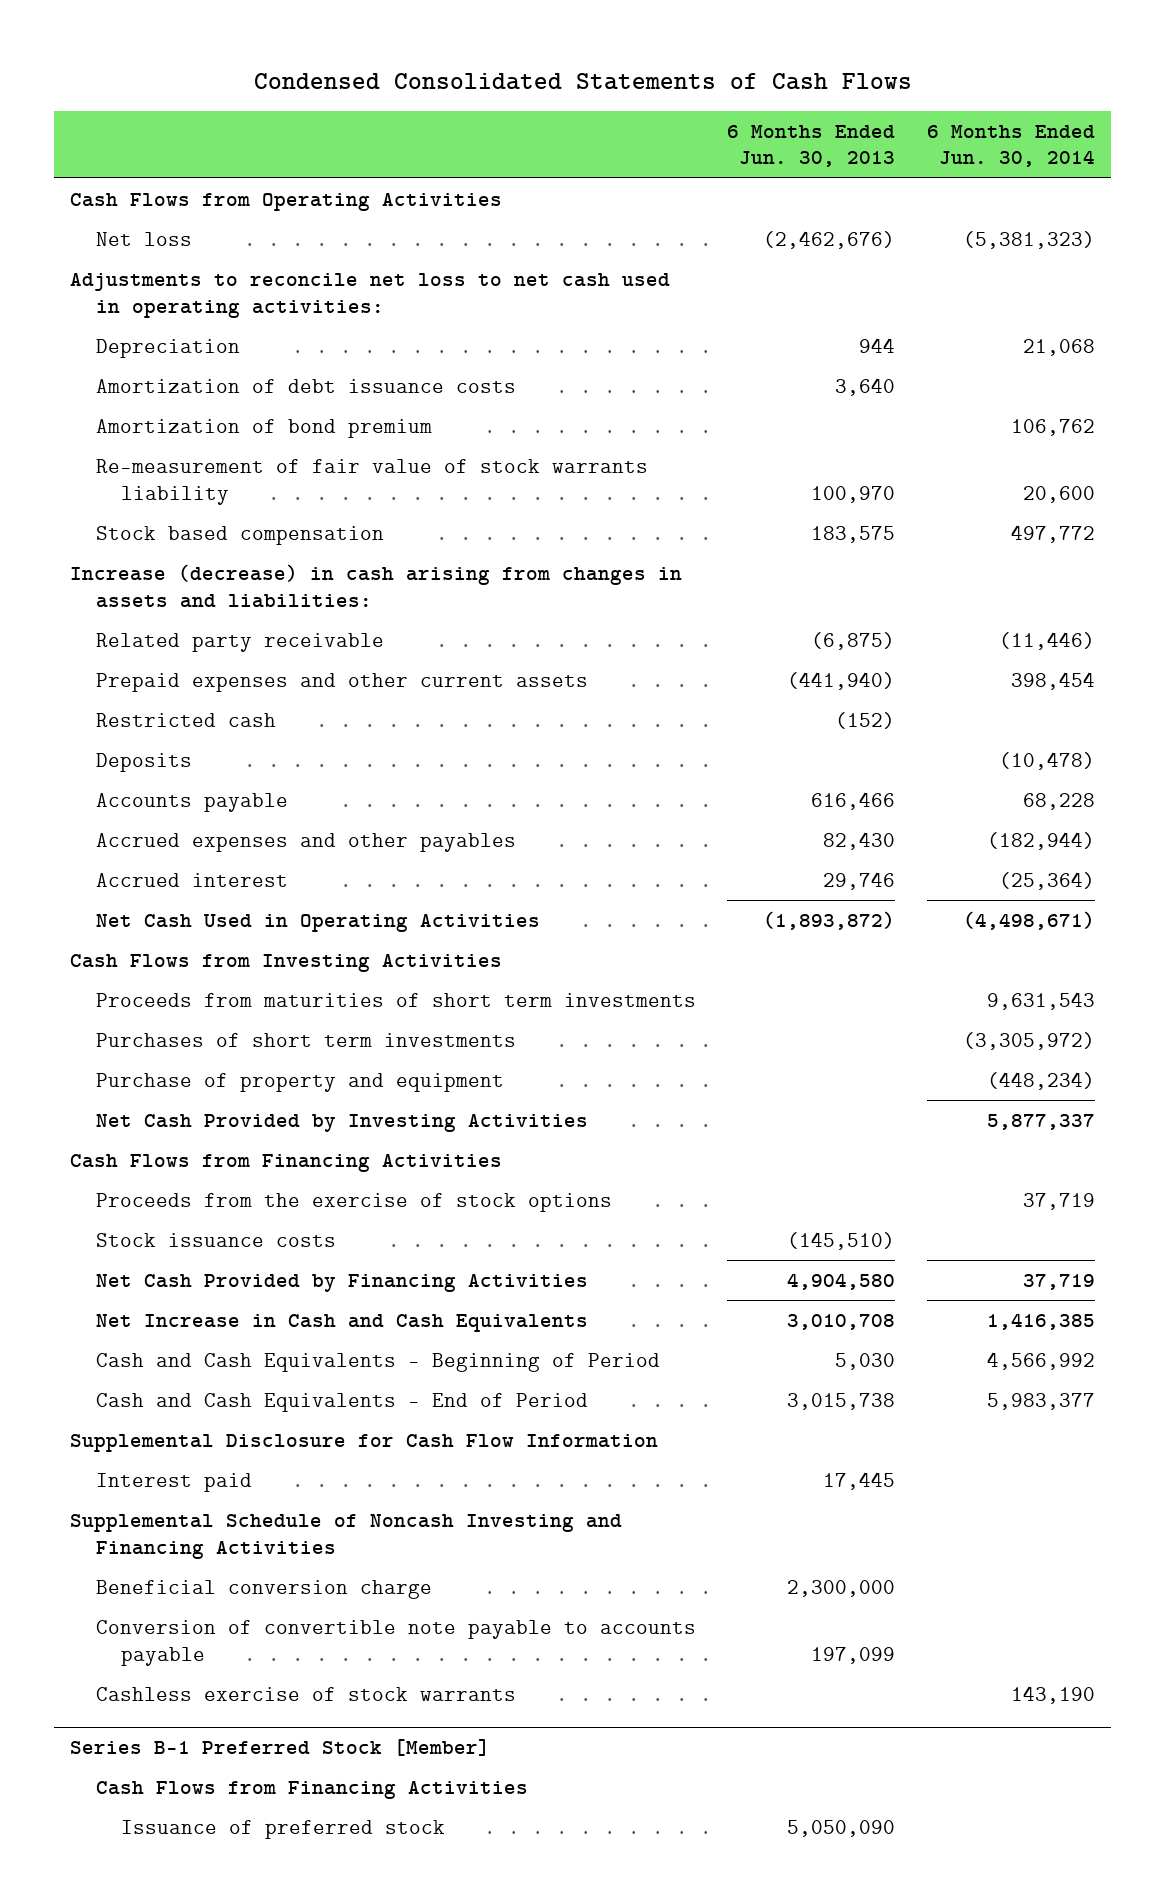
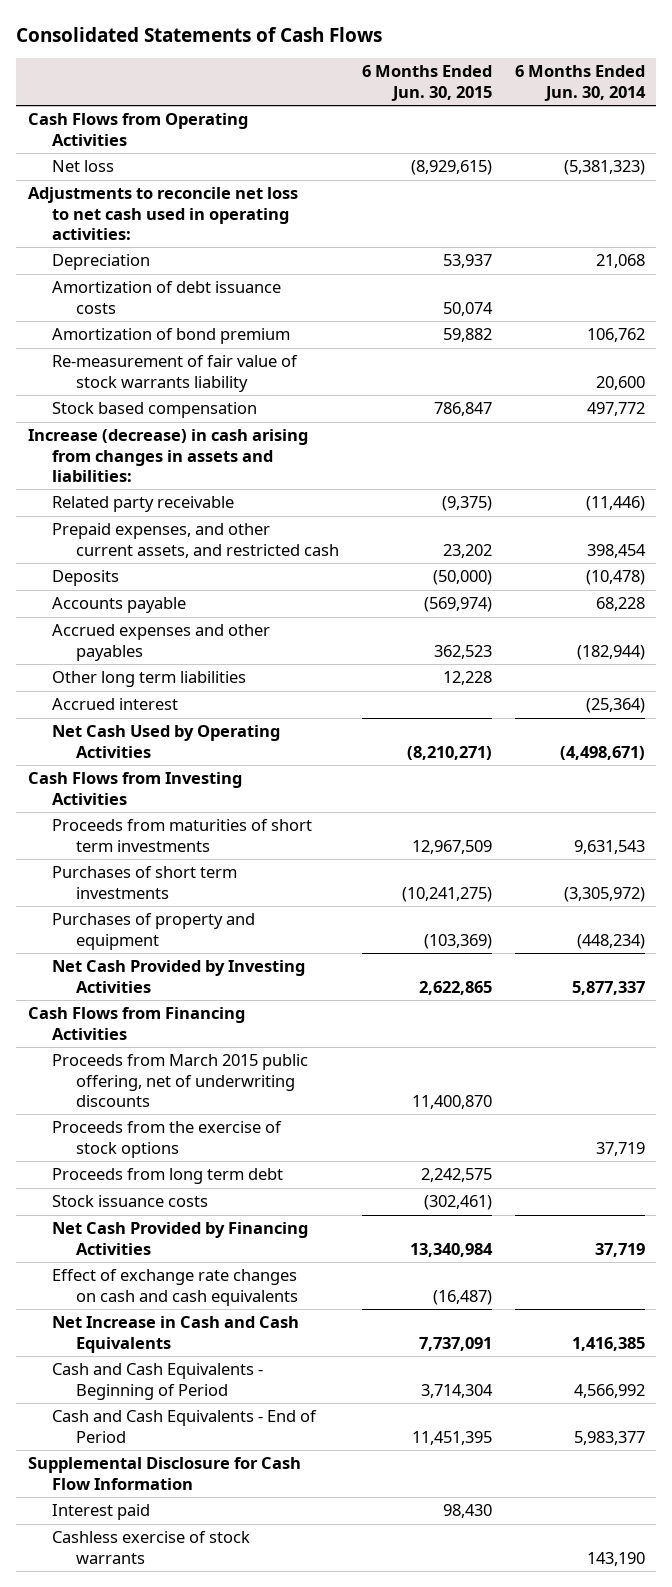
- Condensed Consolidated Statements of Cash Flows
+ Consolidated Statements of Cash Flows
- | 6 Months Ended Jun. 30, 2013 | 6 Months Ended Jun. 30, 2014
+ | 6 Months Ended Jun. 30, 2015 | 6 Months Ended Jun. 30, 2014
- Prepaid expenses and other current assets | (441,940) | 398,454
- Restricted cash | (152) |
+ Prepaid expenses, and other current assets, and restricted cash | 23,202 | 398,454
+ Other long term liabilities | 12,228 |
- Net Cash Used in Operating Activities | (1,893,872) | (4,498,671)
+ Net Cash Used by Operating Activities | (8,210,271) | (4,498,671)
- Purchase of property and equipment | | (448,234)
+ Purchases of property and equipment | (103,369) | (448,234)
+ Proceeds from March 2015 public offering, net of underwriting discounts | 11,400,870 |
+ Proceeds from long term debt | 2,242,575 |
+ Effect of exchange rate changes on cash and cash equivalents | (16,487) |
- Supplemental Schedule of Noncash Investing and Financing Activities
- Beneficial conversion charge | 2,300,000 |
- Conversion of convertible note payable to accounts payable | 197,099 |
- Series B-1 Preferred Stock [Member]
- Cash Flows from Financing Activities
- Issuance of preferred stock | 5,050,090 |

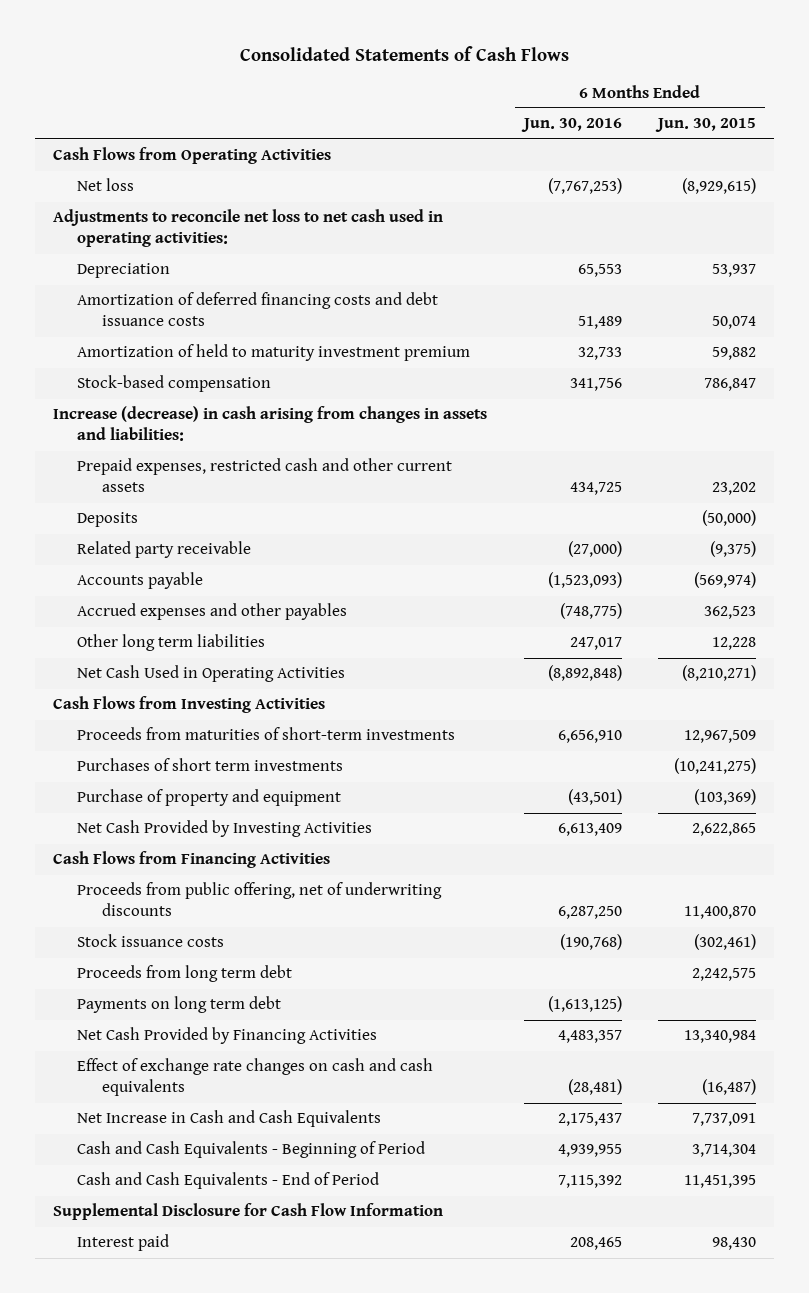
- | 6 Months Ended Jun. 30, 2015 | 6 Months Ended Jun. 30, 2014
+ | 6 Months Ended Jun. 30, 2016 | 6 Months Ended Jun. 30, 2015
- Amortization of debt issuance costs | 50,074 |
- Amortization of bond premium | 59,882 | 106,762
- Re-measurement of fair value of stock warrants liability | | 20,600
- Stock based compensation | 786,847 | 497,772
+ Amortization of deferred financing costs and debt issuance costs | 51,489 | 50,074
+ Amortization of held to maturity investment premium | 32,733 | 59,882
+ Stock-based compensation | 341,756 | 786,847
- Prepaid expenses, and other current assets, and restricted cash | 23,202 | 398,454
+ Prepaid expenses, restricted cash and other current assets | 434,725 | 23,202
moved down: Related party receivable | (27,000) | (9,375)
- Accrued interest | | (25,364)
- Net Cash Used by Operating Activities | (8,210,271) | (4,498,671)
+ Net Cash Used in Operating Activities | (8,892,848) | (8,210,271)
- Proceeds from maturities of short term investments | 12,967,509 | 9,631,543
+ Proceeds from maturities of short-term investments | 6,656,910 | 12,967,509
- Purchases of property and equipment | (103,369) | (448,234)
+ Purchase of property and equipment | (43,501) | (103,369)
- Proceeds from March 2015 public offering, net of underwriting discounts | 11,400,870 |
- Proceeds from the exercise of stock options | | 37,719
+ Proceeds from public offering, net of underwriting discounts | 6,287,250 | 11,400,870
moved down: Proceeds from long term debt | | 2,242,575
+ Payments on long term debt | (1,613,125) |
- Cashless exercise of stock warrants | | 143,190

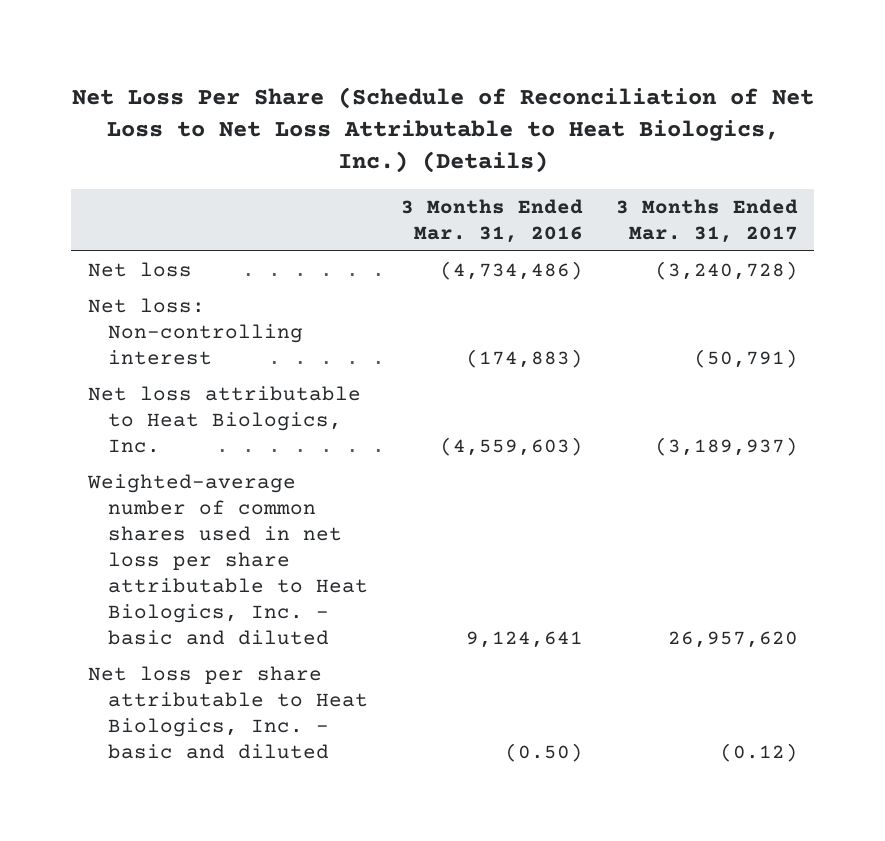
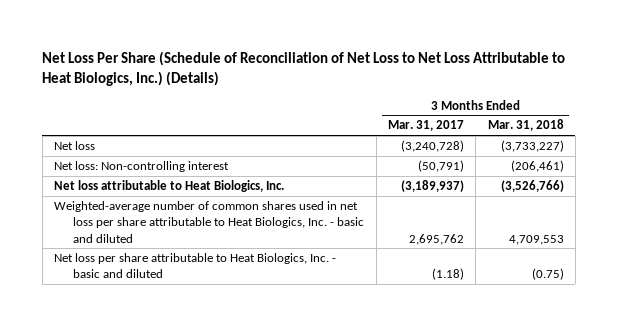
- | 3 Months Ended Mar. 31, 2016 | 3 Months Ended Mar. 31, 2017
+ | 3 Months Ended Mar. 31, 2017 | 3 Months Ended Mar. 31, 2018
- Weighted-average number of common shares used in net loss per share attributable to Heat Biologics, Inc. - basic and diluted | 9,124,641 | 26,957,620
- Net loss per share attributable to Heat Biologics, Inc. - basic and diluted | (0.50) | (0.12)
+ Weighted-average number of common shares used in net loss per share attributable to Heat Biologics, Inc. - basic and diluted | 2,695,762 | 4,709,553
+ Net loss per share attributable to Heat Biologics, Inc. - basic and diluted | (1.18) | (0.75)

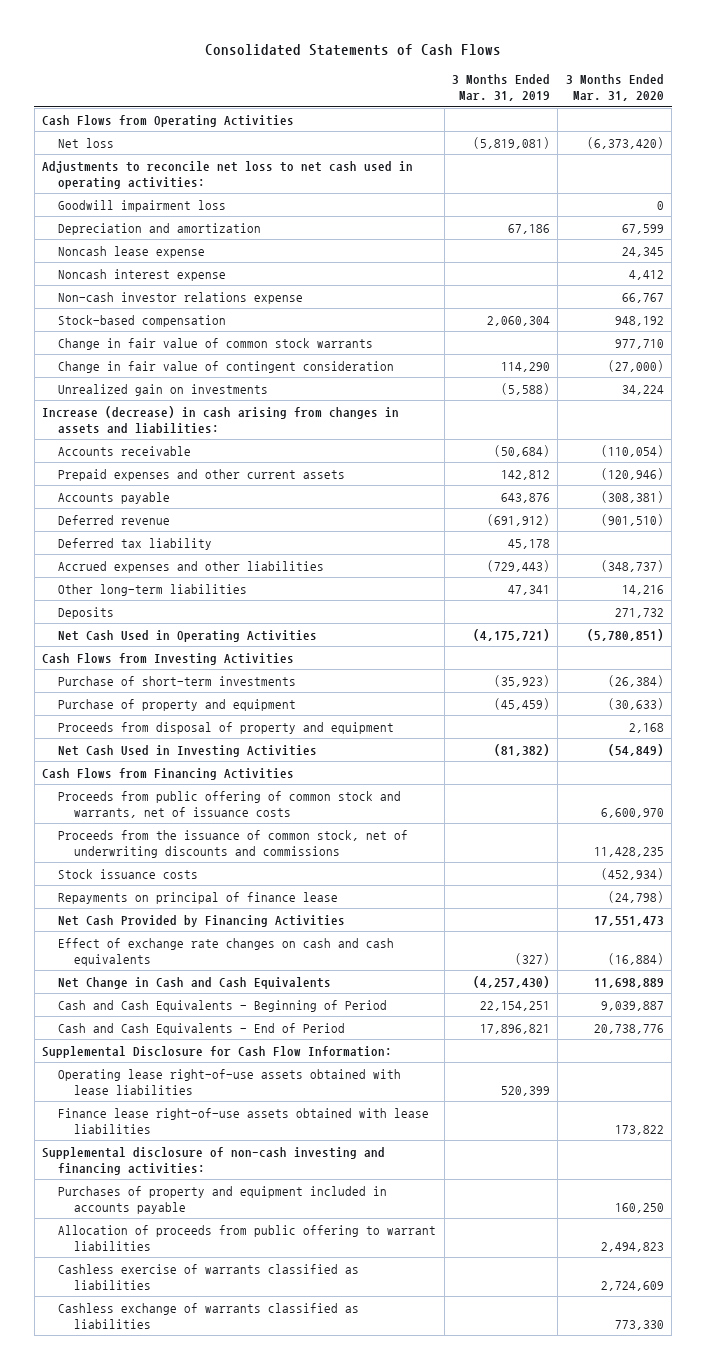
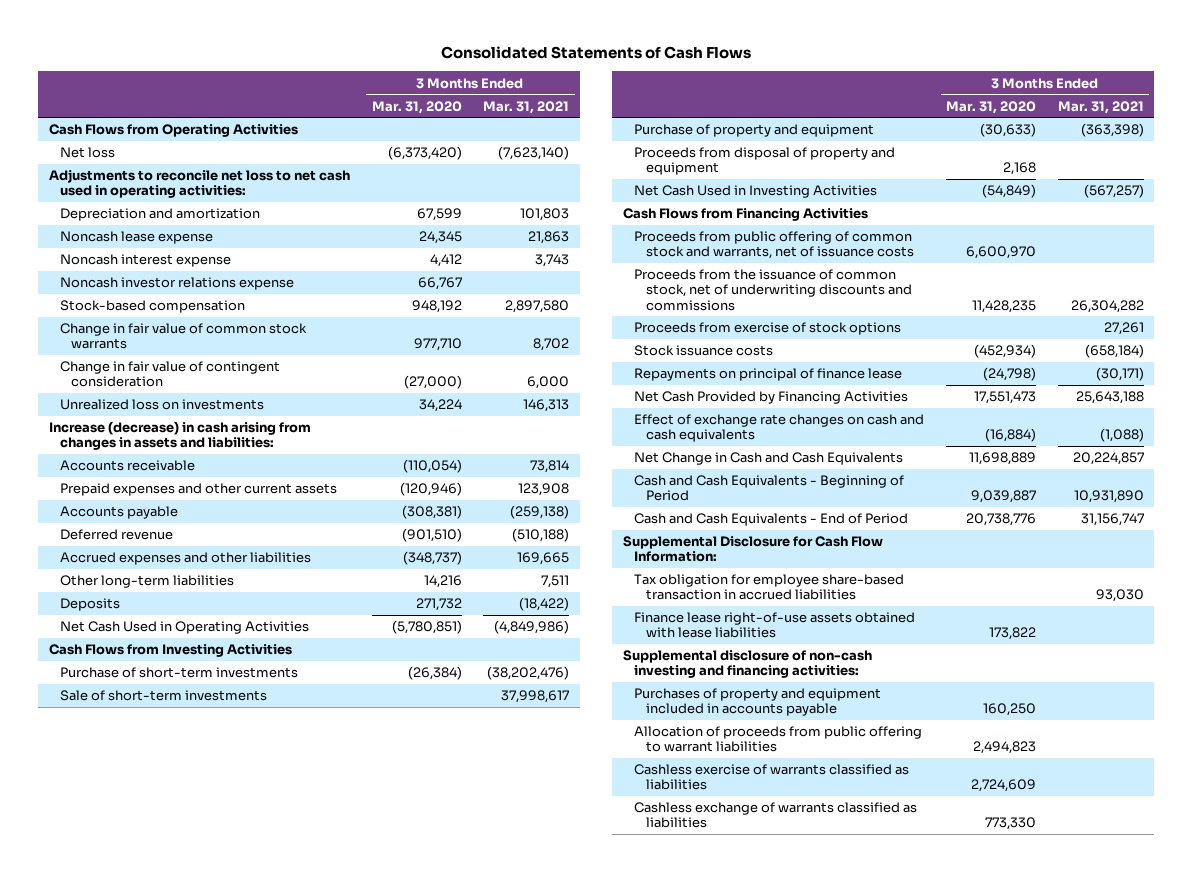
- | 3 Months Ended Mar. 31, 2019 | 3 Months Ended Mar. 31, 2020
+ | 3 Months Ended Mar. 31, 2020 | 3 Months Ended Mar. 31, 2021
- Goodwill impairment loss | | 0
- Non-cash investor relations expense | | 66,767
+ Noncash investor relations expense | 66,767 |
- Unrealized gain on investments | (5,588) | 34,224
+ Unrealized loss on investments | 34,224 | 146,313
- Deferred tax liability | 45,178 |
+ Sale of short-term investments | | 37,998,617
+ Proceeds from exercise of stock options | | 27,261
- Operating lease right-of-use assets obtained with lease liabilities | 520,399 |
+ Tax obligation for employee share-based transaction in accrued liabilities | | 93,030

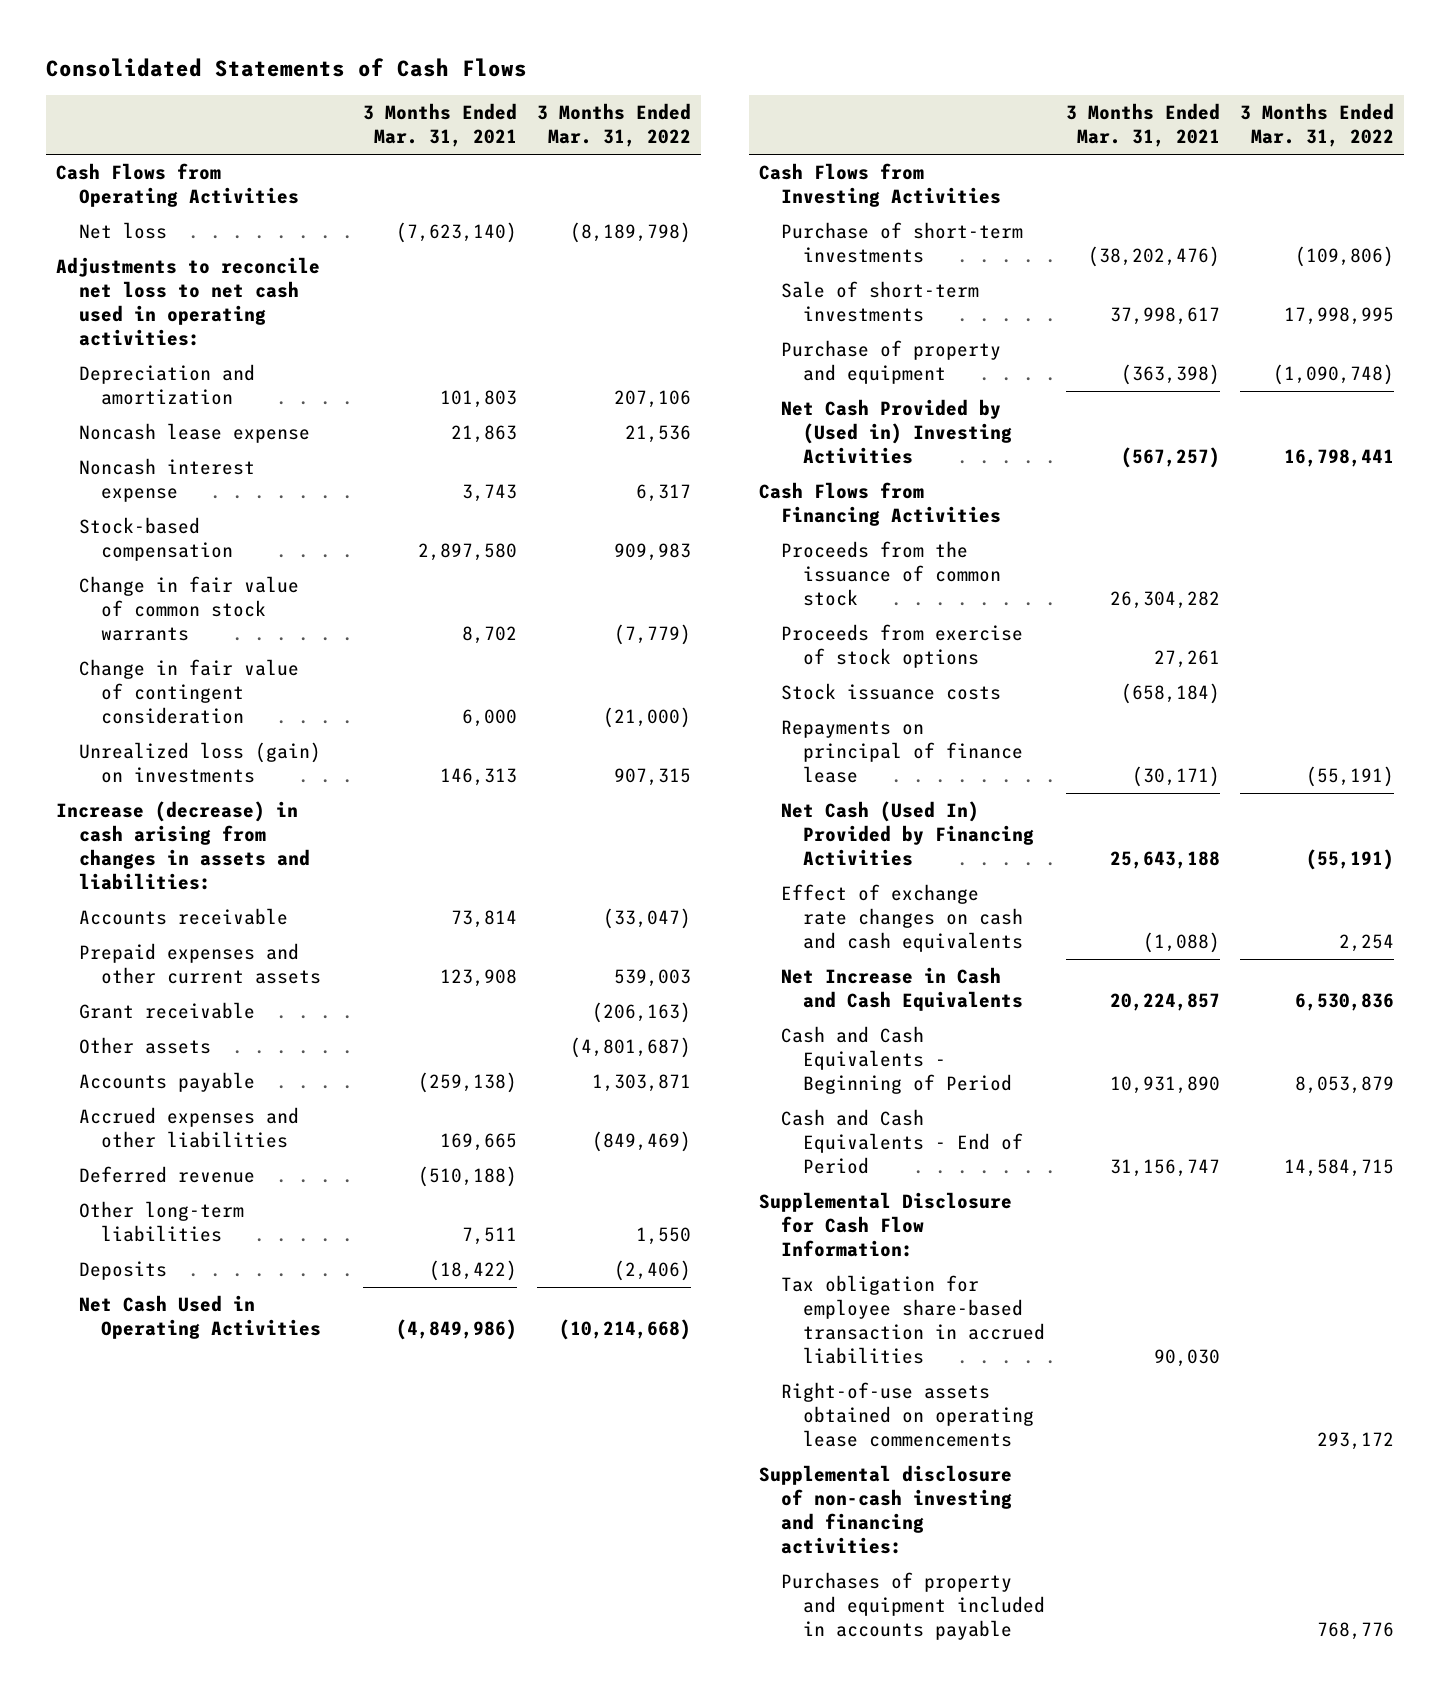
- | 3 Months Ended Mar. 31, 2020 | 3 Months Ended Mar. 31, 2021
+ | 3 Months Ended Mar. 31, 2021 | 3 Months Ended Mar. 31, 2022
- Noncash investor relations expense | 66,767 |
- Unrealized loss on investments | 34,224 | 146,313
+ Unrealized loss (gain) on investments | 146,313 | 907,315
+ Grant receivable | | (206,163)
+ Other assets | | (4,801,687)
moved down: Deferred revenue | (510,188) |
- Proceeds from disposal of property and equipment | 2,168 |
- Net Cash Used in Investing Activities | (54,849) | (567,257)
+ Net Cash Provided by (Used in) Investing Activities | (567,257) | 16,798,441
- Proceeds from public offering of common stock and warrants, net of issuance costs | 6,600,970 |
- Proceeds from the issuance of common stock, net of underwriting discounts and commissions | 11,428,235 | 26,304,282
+ Proceeds from the issuance of common stock | 26,304,282 |
- Net Cash Provided by Financing Activities | 17,551,473 | 25,643,188
+ Net Cash (Used In) Provided by Financing Activities | 25,643,188 | (55,191)
- Net Change in Cash and Cash Equivalents | 11,698,889 | 20,224,857
+ Net Increase in Cash and Cash Equivalents | 20,224,857 | 6,530,836
- Tax obligation for employee share-based transaction in accrued liabilities | | 93,030
- Finance lease right-of-use assets obtained with lease liabilities | 173,822 |
+ Tax obligation for employee share-based transaction in accrued liabilities | 90,030 |
+ Right-of-use assets obtained on operating lease commencements | | 293,172
- Allocation of proceeds from public offering to warrant liabilities | 2,494,823 |
- Cashless exercise of warrants classified as liabilities | 2,724,609 |
- Cashless exchange of warrants classified as liabilities | 773,330 |

